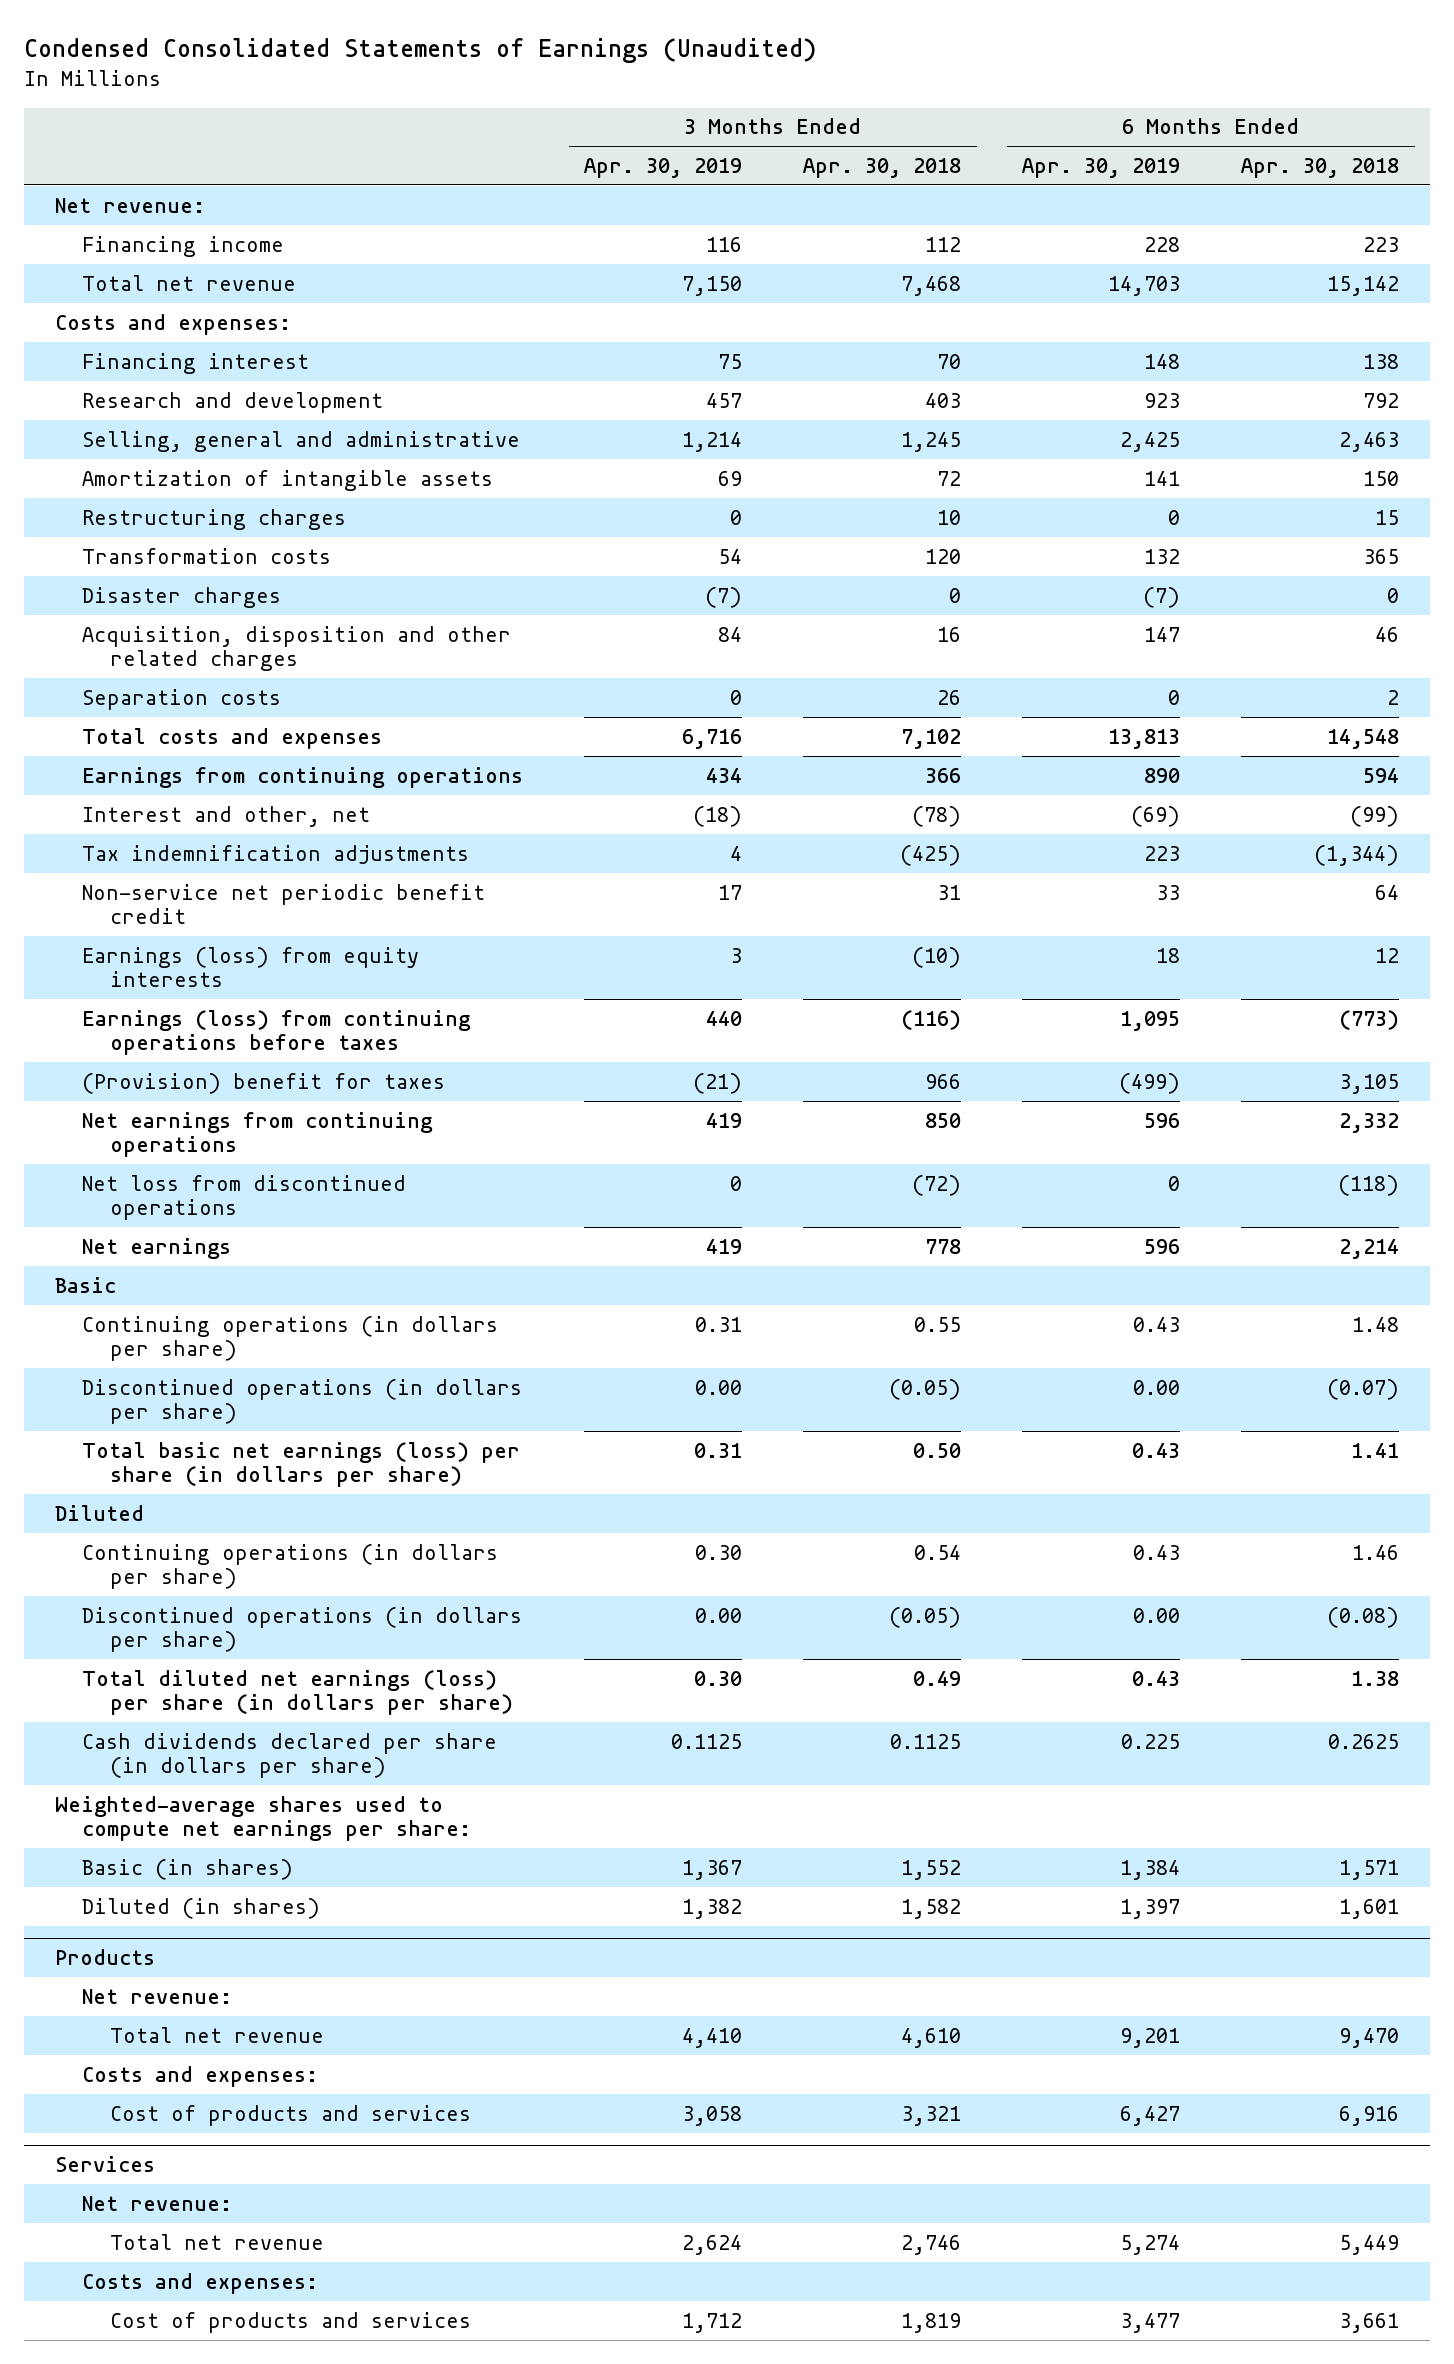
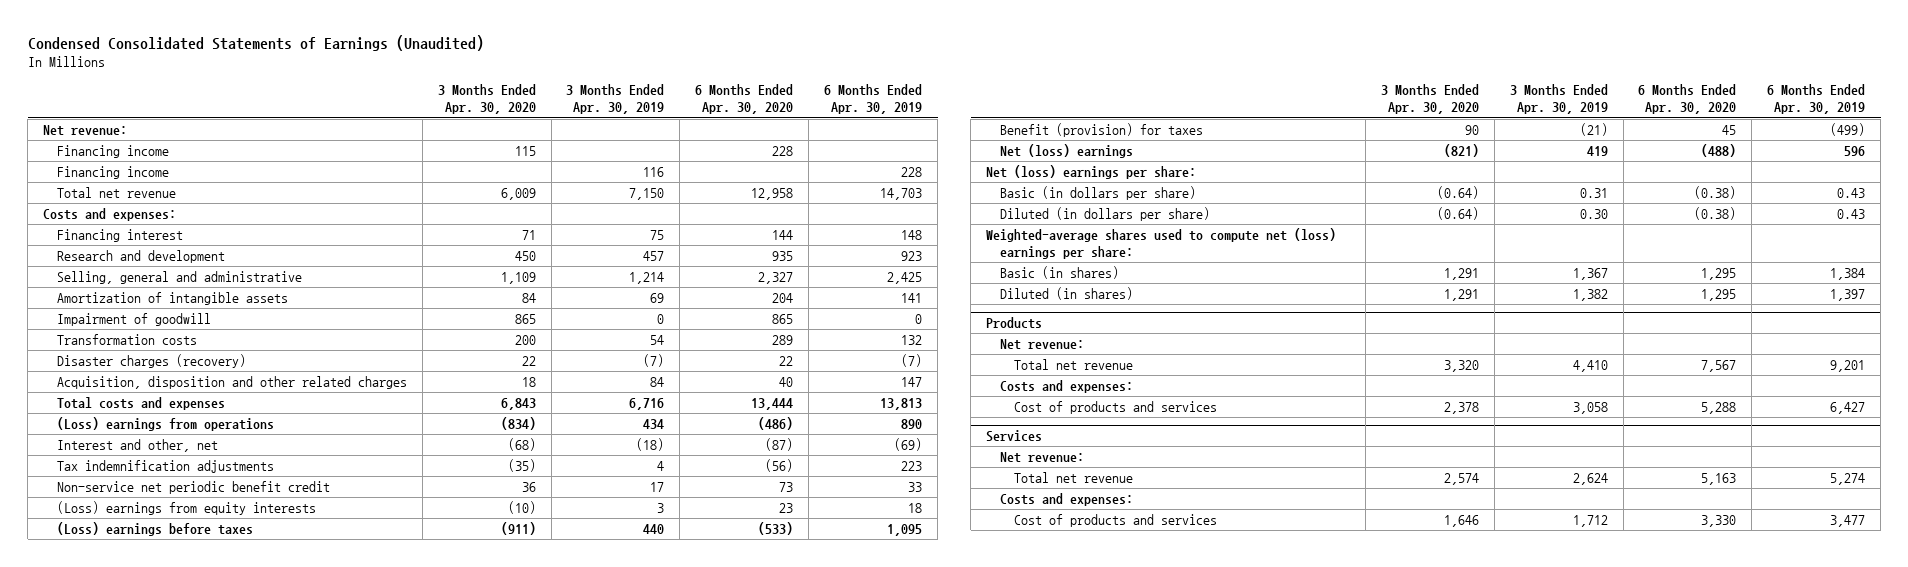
- | 3 Months Ended Apr. 30, 2019 | 3 Months Ended Apr. 30, 2018 | 6 Months Ended Apr. 30, 2019 | 6 Months Ended Apr. 30, 2018
+ | 3 Months Ended Apr. 30, 2020 | 3 Months Ended Apr. 30, 2019 | 6 Months Ended Apr. 30, 2020 | 6 Months Ended Apr. 30, 2019
+ Financing income | 115 | | 228 |
- Restructuring charges | 0 | 10 | 0 | 15
+ Impairment of goodwill | 865 | 0 | 865 | 0
- Disaster charges | (7) | 0 | (7) | 0
+ Disaster charges (recovery) | 22 | (7) | 22 | (7)
- Separation costs | 0 | 26 | 0 | 2
- Earnings from continuing operations | 434 | 366 | 890 | 594
+ (Loss) earnings from operations | (834) | 434 | (486) | 890
- Earnings (loss) from equity interests | 3 | (10) | 18 | 12
- Earnings (loss) from continuing operations before taxes | 440 | (116) | 1,095 | (773)
- (Provision) benefit for taxes | (21) | 966 | (499) | 3,105
- Net earnings from continuing operations | 419 | 850 | 596 | 2,332
- Net loss from discontinued operations | 0 | (72) | 0 | (118)
- Net earnings | 419 | 778 | 596 | 2,214
- Basic
- Continuing operations (in dollars per share) | 0.31 | 0.55 | 0.43 | 1.48
- Discontinued operations (in dollars per share) | 0.00 | (0.05) | 0.00 | (0.07)
- Total basic net earnings (loss) per share (in dollars per share) | 0.31 | 0.50 | 0.43 | 1.41
- Diluted
- Continuing operations (in dollars per share) | 0.30 | 0.54 | 0.43 | 1.46
- Discontinued operations (in dollars per share) | 0.00 | (0.05) | 0.00 | (0.08)
- Total diluted net earnings (loss) per share (in dollars per share) | 0.30 | 0.49 | 0.43 | 1.38
- Cash dividends declared per share (in dollars per share) | 0.1125 | 0.1125 | 0.225 | 0.2625
- Weighted-average shares used to compute net earnings per share:
+ (Loss) earnings from equity interests | (10) | 3 | 23 | 18
+ (Loss) earnings before taxes | (911) | 440 | (533) | 1,095
+ Benefit (provision) for taxes | 90 | (21) | 45 | (499)
+ Net (loss) earnings | (821) | 419 | (488) | 596
+ Net (loss) earnings per share:
+ Basic (in dollars per share) | (0.64) | 0.31 | (0.38) | 0.43
+ Diluted (in dollars per share) | (0.64) | 0.30 | (0.38) | 0.43
+ Weighted-average shares used to compute net (loss) earnings per share:

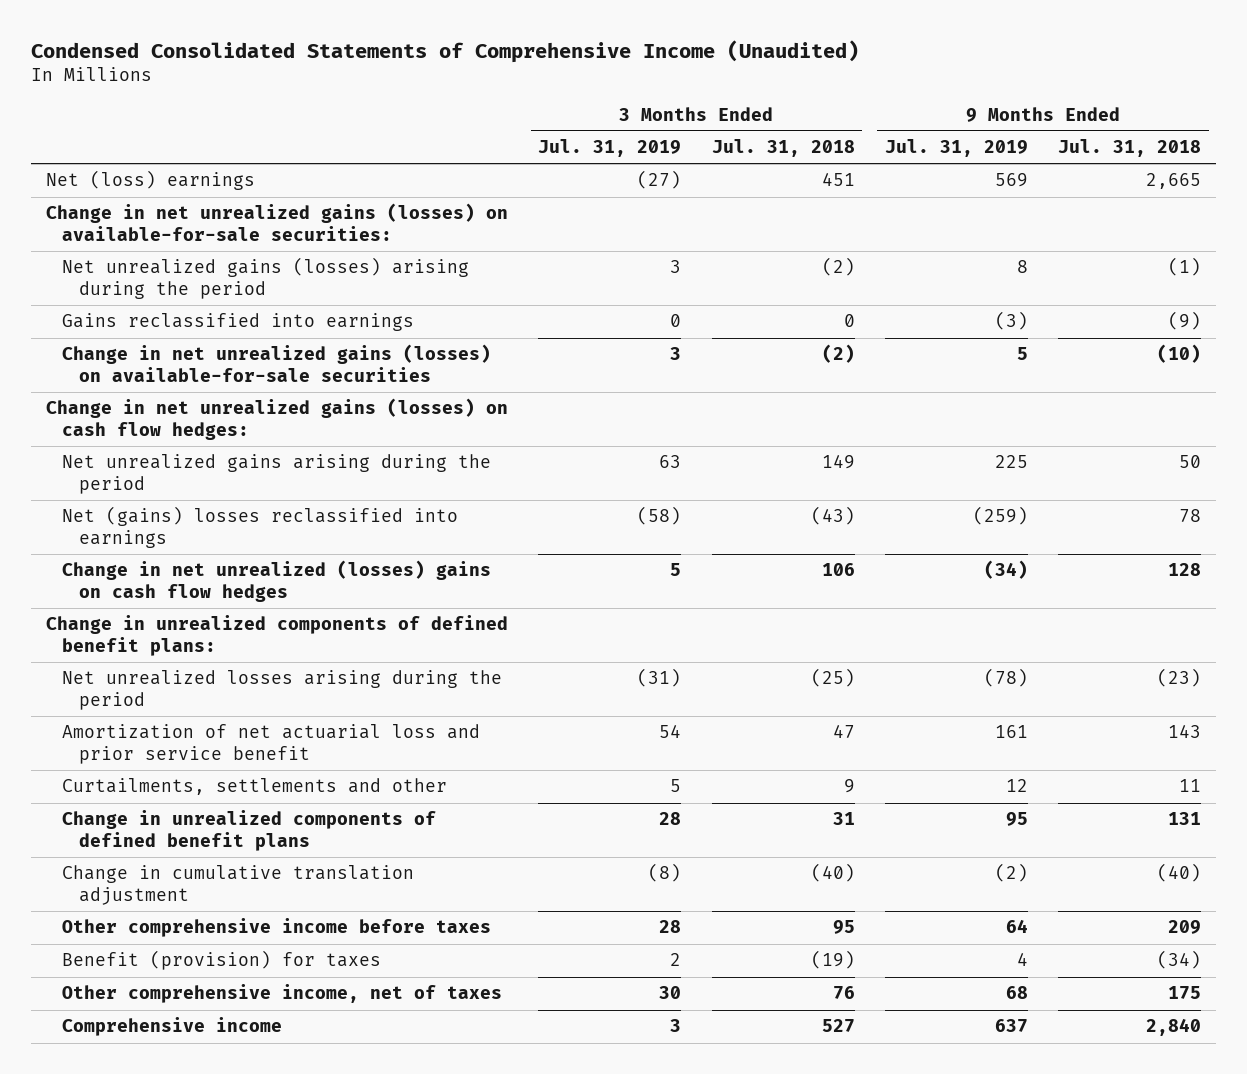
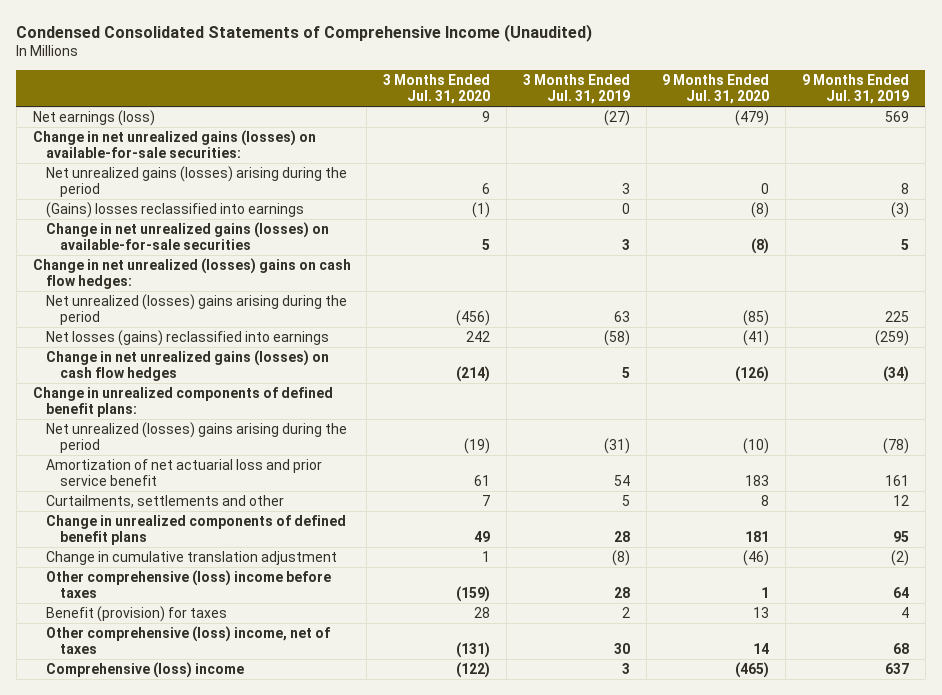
- | 3 Months Ended Jul. 31, 2019 | 3 Months Ended Jul. 31, 2018 | 9 Months Ended Jul. 31, 2019 | 9 Months Ended Jul. 31, 2018
+ | 3 Months Ended Jul. 31, 2020 | 3 Months Ended Jul. 31, 2019 | 9 Months Ended Jul. 31, 2020 | 9 Months Ended Jul. 31, 2019
- Net (loss) earnings | (27) | 451 | 569 | 2,665
+ Net earnings (loss) | 9 | (27) | (479) | 569
- Gains reclassified into earnings | 0 | 0 | (3) | (9)
+ (Gains) losses reclassified into earnings | (1) | 0 | (8) | (3)
- Change in net unrealized gains (losses) on cash flow hedges:
- Net unrealized gains arising during the period | 63 | 149 | 225 | 50
- Net (gains) losses reclassified into earnings | (58) | (43) | (259) | 78
- Change in net unrealized (losses) gains on cash flow hedges | 5 | 106 | (34) | 128
+ Change in net unrealized (losses) gains on cash flow hedges:
+ Net unrealized (losses) gains arising during the period | (456) | 63 | (85) | 225
+ Net losses (gains) reclassified into earnings | 242 | (58) | (41) | (259)
+ Change in net unrealized gains (losses) on cash flow hedges | (214) | 5 | (126) | (34)
- Net unrealized losses arising during the period | (31) | (25) | (78) | (23)
+ Net unrealized (losses) gains arising during the period | (19) | (31) | (10) | (78)
- Other comprehensive income before taxes | 28 | 95 | 64 | 209
+ Other comprehensive (loss) income before taxes | (159) | 28 | 1 | 64
- Other comprehensive income, net of taxes | 30 | 76 | 68 | 175
- Comprehensive income | 3 | 527 | 637 | 2,840
+ Other comprehensive (loss) income, net of taxes | (131) | 30 | 14 | 68
+ Comprehensive (loss) income | (122) | 3 | (465) | 637

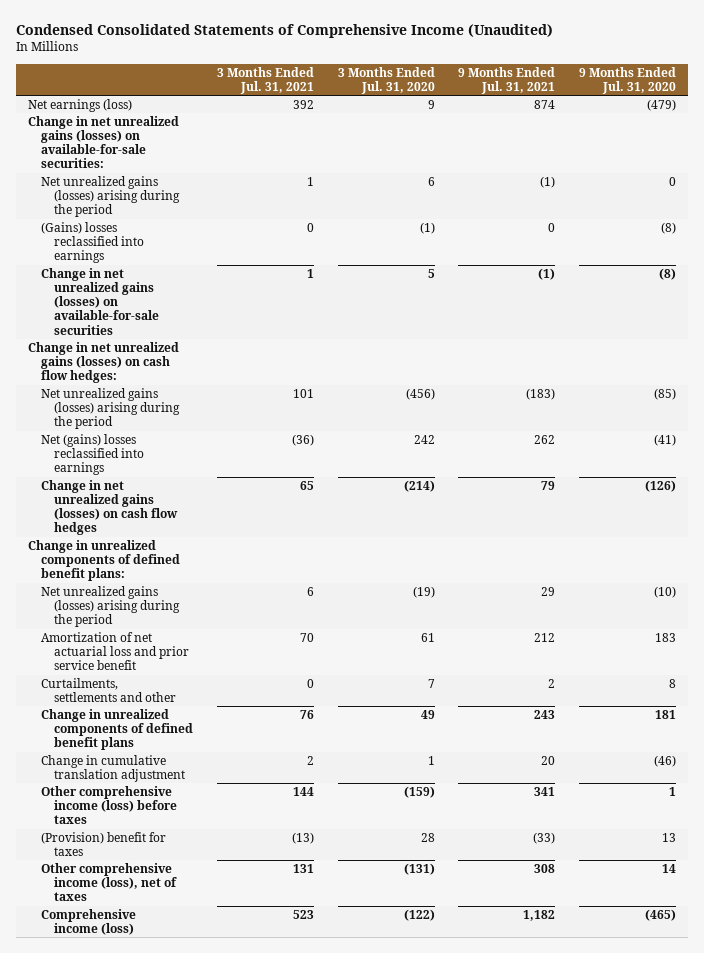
- | 3 Months Ended Jul. 31, 2020 | 3 Months Ended Jul. 31, 2019 | 9 Months Ended Jul. 31, 2020 | 9 Months Ended Jul. 31, 2019
+ | 3 Months Ended Jul. 31, 2021 | 3 Months Ended Jul. 31, 2020 | 9 Months Ended Jul. 31, 2021 | 9 Months Ended Jul. 31, 2020
- Change in net unrealized (losses) gains on cash flow hedges:
- Net unrealized (losses) gains arising during the period | (456) | 63 | (85) | 225
- Net losses (gains) reclassified into earnings | 242 | (58) | (41) | (259)
+ Change in net unrealized gains (losses) on cash flow hedges:
+ Net unrealized gains (losses) arising during the period | 101 | (456) | (183) | (85)
+ Net (gains) losses reclassified into earnings | (36) | 242 | 262 | (41)
- Net unrealized (losses) gains arising during the period | (19) | (31) | (10) | (78)
+ Net unrealized gains (losses) arising during the period | 6 | (19) | 29 | (10)
- Other comprehensive (loss) income before taxes | (159) | 28 | 1 | 64
- Benefit (provision) for taxes | 28 | 2 | 13 | 4
- Other comprehensive (loss) income, net of taxes | (131) | 30 | 14 | 68
- Comprehensive (loss) income | (122) | 3 | (465) | 637
+ Other comprehensive income (loss) before taxes | 144 | (159) | 341 | 1
+ (Provision) benefit for taxes | (13) | 28 | (33) | 13
+ Other comprehensive income (loss), net of taxes | 131 | (131) | 308 | 14
+ Comprehensive income (loss) | 523 | (122) | 1,182 | (465)

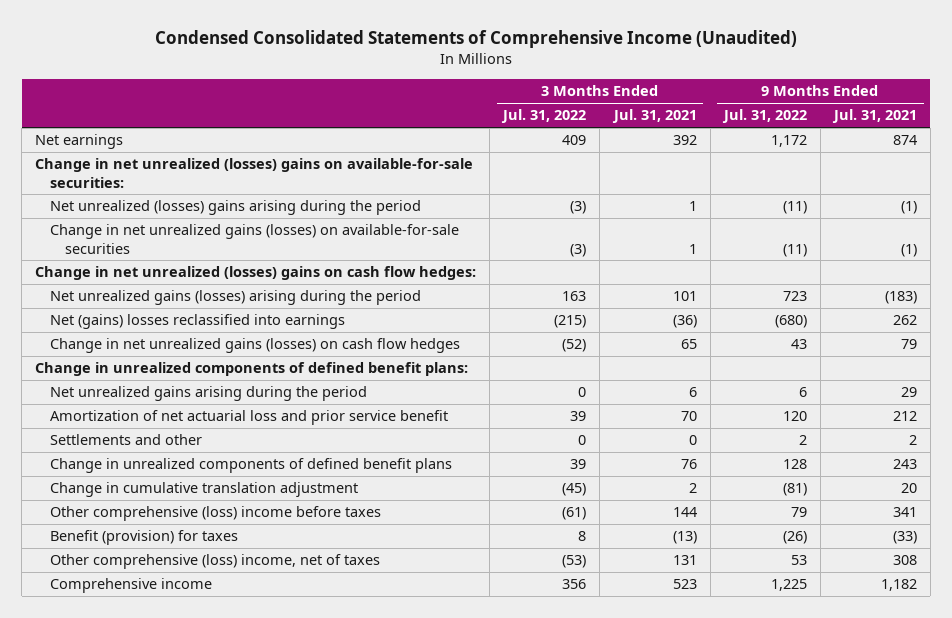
- | 3 Months Ended Jul. 31, 2021 | 3 Months Ended Jul. 31, 2020 | 9 Months Ended Jul. 31, 2021 | 9 Months Ended Jul. 31, 2020
+ | 3 Months Ended Jul. 31, 2022 | 3 Months Ended Jul. 31, 2021 | 9 Months Ended Jul. 31, 2022 | 9 Months Ended Jul. 31, 2021
- Net earnings (loss) | 392 | 9 | 874 | (479)
- Change in net unrealized gains (losses) on available-for-sale securities:
- Net unrealized gains (losses) arising during the period | 1 | 6 | (1) | 0
- (Gains) losses reclassified into earnings | 0 | (1) | 0 | (8)
+ Net earnings | 409 | 392 | 1,172 | 874
+ Change in net unrealized (losses) gains on available-for-sale securities:
+ Net unrealized (losses) gains arising during the period | (3) | 1 | (11) | (1)
- Change in net unrealized gains (losses) on cash flow hedges:
+ Change in net unrealized (losses) gains on cash flow hedges:
- Net unrealized gains (losses) arising during the period | 6 | (19) | 29 | (10)
+ Net unrealized gains arising during the period | 0 | 6 | 6 | 29
- Curtailments, settlements and other | 0 | 7 | 2 | 8
+ Settlements and other | 0 | 0 | 2 | 2
- Other comprehensive income (loss) before taxes | 144 | (159) | 341 | 1
- (Provision) benefit for taxes | (13) | 28 | (33) | 13
- Other comprehensive income (loss), net of taxes | 131 | (131) | 308 | 14
- Comprehensive income (loss) | 523 | (122) | 1,182 | (465)
+ Other comprehensive (loss) income before taxes | (61) | 144 | 79 | 341
+ Benefit (provision) for taxes | 8 | (13) | (26) | (33)
+ Other comprehensive (loss) income, net of taxes | (53) | 131 | 53 | 308
+ Comprehensive income | 356 | 523 | 1,225 | 1,182

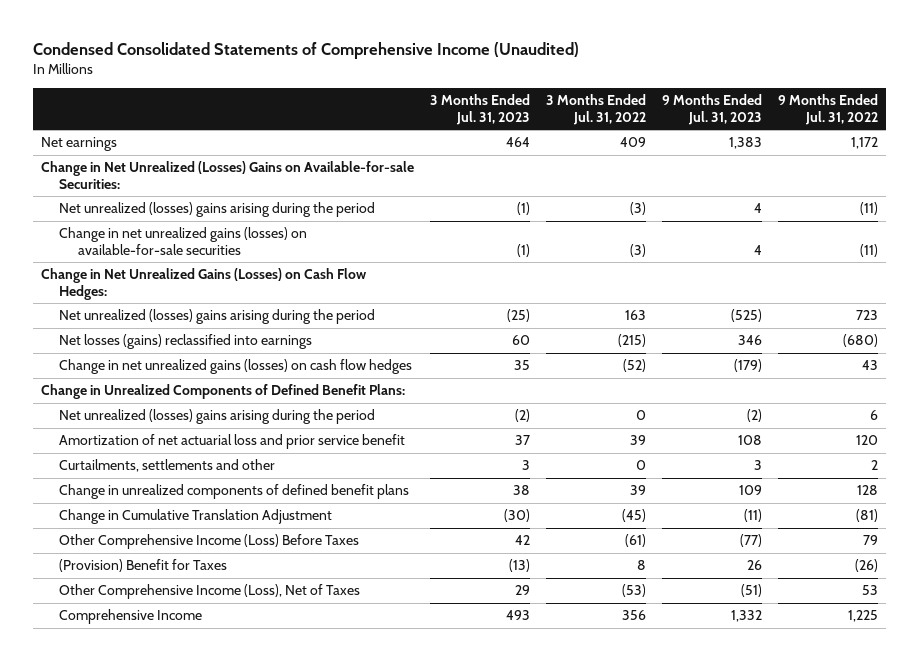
- | 3 Months Ended Jul. 31, 2022 | 3 Months Ended Jul. 31, 2021 | 9 Months Ended Jul. 31, 2022 | 9 Months Ended Jul. 31, 2021
+ | 3 Months Ended Jul. 31, 2023 | 3 Months Ended Jul. 31, 2022 | 9 Months Ended Jul. 31, 2023 | 9 Months Ended Jul. 31, 2022
- Change in net unrealized (losses) gains on available-for-sale securities:
+ Change in Net Unrealized (Losses) Gains on Available-for-sale Securities:
- Change in net unrealized (losses) gains on cash flow hedges:
- Net unrealized gains (losses) arising during the period | 163 | 101 | 723 | (183)
- Net (gains) losses reclassified into earnings | (215) | (36) | (680) | 262
+ Change in Net Unrealized Gains (Losses) on Cash Flow Hedges:
+ Net unrealized (losses) gains arising during the period | (25) | 163 | (525) | 723
+ Net losses (gains) reclassified into earnings | 60 | (215) | 346 | (680)
- Change in unrealized components of defined benefit plans:
- Net unrealized gains arising during the period | 0 | 6 | 6 | 29
+ Change in Unrealized Components of Defined Benefit Plans:
+ Net unrealized (losses) gains arising during the period | (2) | 0 | (2) | 6
- Settlements and other | 0 | 0 | 2 | 2
+ Curtailments, settlements and other | 3 | 0 | 3 | 2
- Change in cumulative translation adjustment | (45) | 2 | (81) | 20
- Other comprehensive (loss) income before taxes | (61) | 144 | 79 | 341
- Benefit (provision) for taxes | 8 | (13) | (26) | (33)
- Other comprehensive (loss) income, net of taxes | (53) | 131 | 53 | 308
- Comprehensive income | 356 | 523 | 1,225 | 1,182
+ Change in Cumulative Translation Adjustment | (30) | (45) | (11) | (81)
+ Other Comprehensive Income (Loss) Before Taxes | 42 | (61) | (77) | 79
+ (Provision) Benefit for Taxes | (13) | 8 | 26 | (26)
+ Other Comprehensive Income (Loss), Net of Taxes | 29 | (53) | (51) | 53
+ Comprehensive Income | 493 | 356 | 1,332 | 1,225

